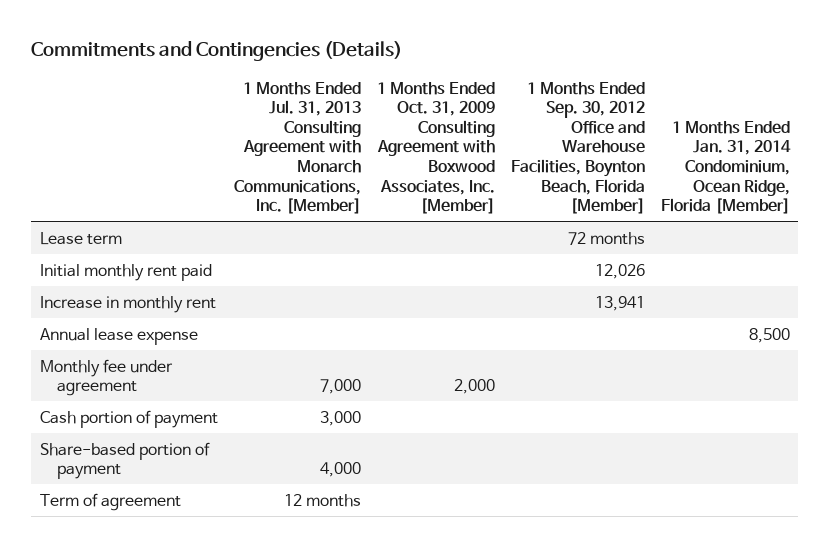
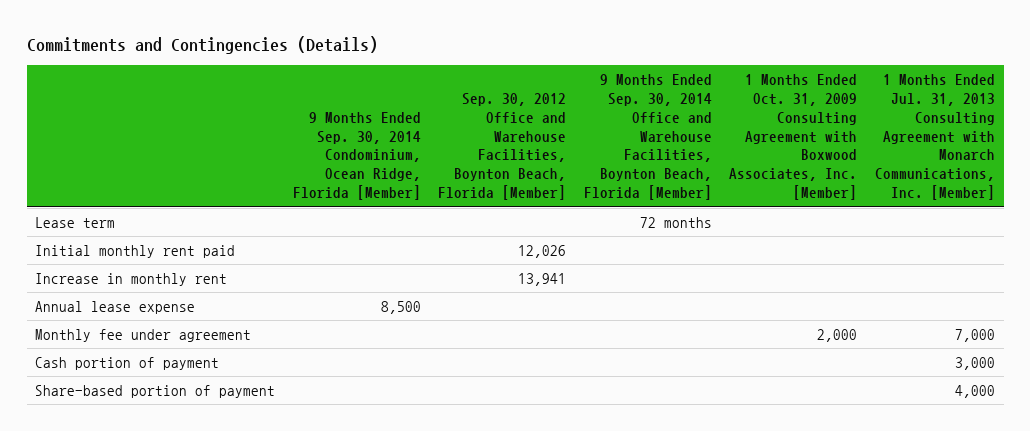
- | 1 Months Ended Jul. 31, 2013 Consulting Agreement with Monarch Communications, Inc. [Member] | 1 Months Ended Oct. 31, 2009 Consulting Agreement with Boxwood Associates, Inc. [Member] | 1 Months Ended Sep. 30, 2012 Office and Warehouse Facilities, Boynton Beach, Florida [Member] | 1 Months Ended Jan. 31, 2014 Condominium, Ocean Ridge, Florida [Member]
+ | 9 Months Ended Sep. 30, 2014 Condominium, Ocean Ridge, Florida [Member] | Sep. 30, 2012 Office and Warehouse Facilities, Boynton Beach, Florida [Member] | 9 Months Ended Sep. 30, 2014 Office and Warehouse Facilities, Boynton Beach, Florida [Member] | 1 Months Ended Oct. 31, 2009 Consulting Agreement with Boxwood Associates, Inc. [Member] | 1 Months Ended Jul. 31, 2013 Consulting Agreement with Monarch Communications, Inc. [Member]
- Term of agreement | 12 months | | |

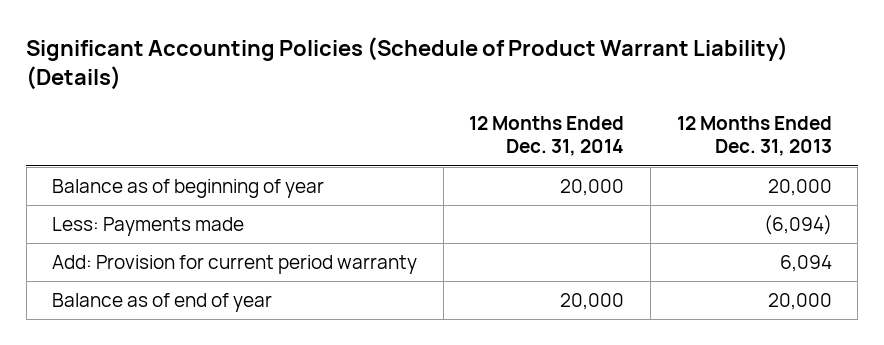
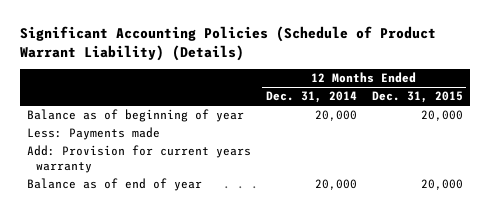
- | 12 Months Ended Dec. 31, 2014 | 12 Months Ended Dec. 31, 2013
+ | 12 Months Ended Dec. 31, 2014 | 12 Months Ended Dec. 31, 2015
- Add: Provision for current period warranty | | 6,094
+ Add: Provision for current years warranty

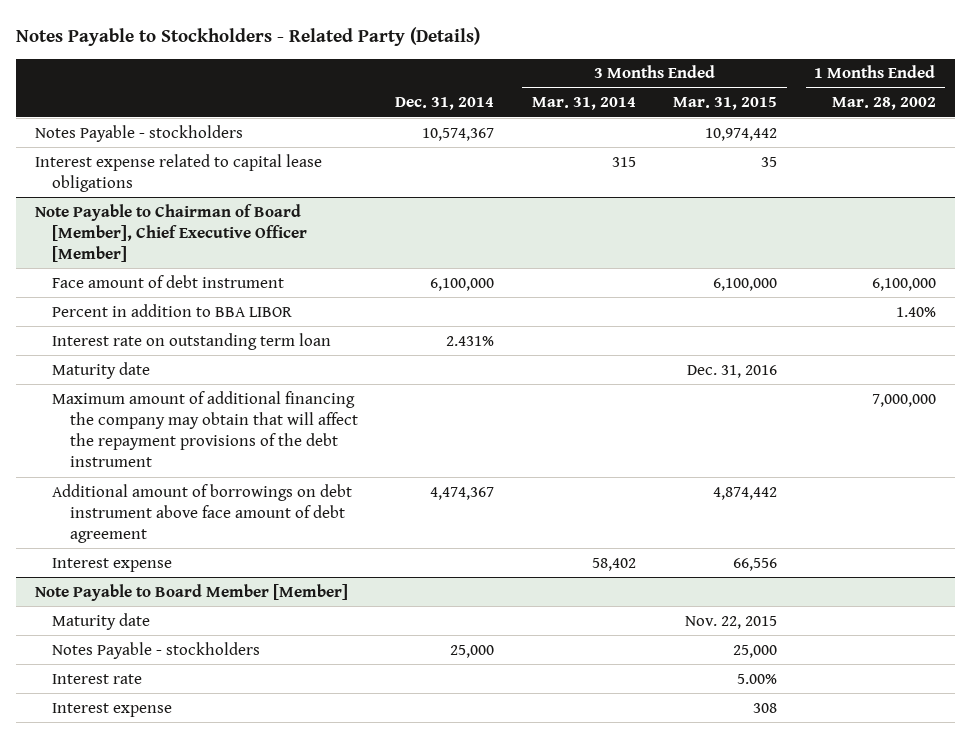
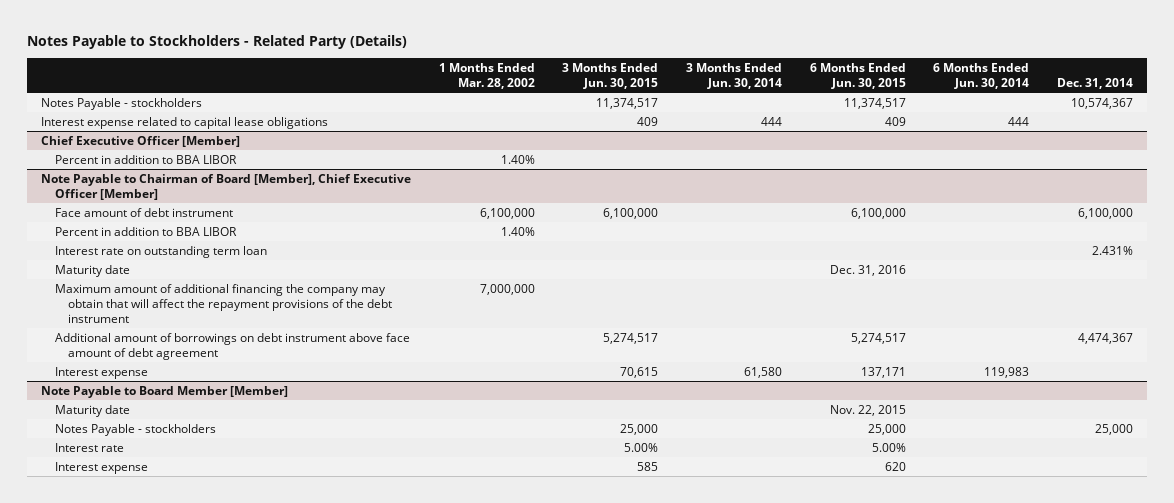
- | Dec. 31, 2014 | 3 Months Ended Mar. 31, 2014 | 3 Months Ended Mar. 31, 2015 | 1 Months Ended Mar. 28, 2002
+ | 1 Months Ended Mar. 28, 2002 | 3 Months Ended Jun. 30, 2015 | 3 Months Ended Jun. 30, 2014 | 6 Months Ended Jun. 30, 2015 | 6 Months Ended Jun. 30, 2014 | Dec. 31, 2014
+ Chief Executive Officer [Member]
+ Percent in addition to BBA LIBOR | 1.40% | | | | |

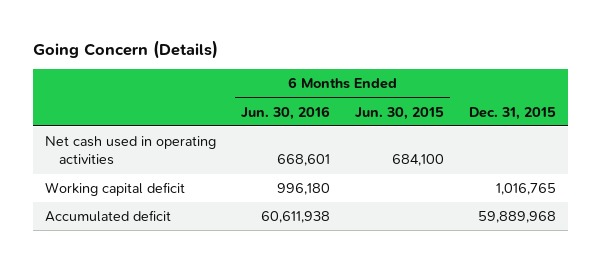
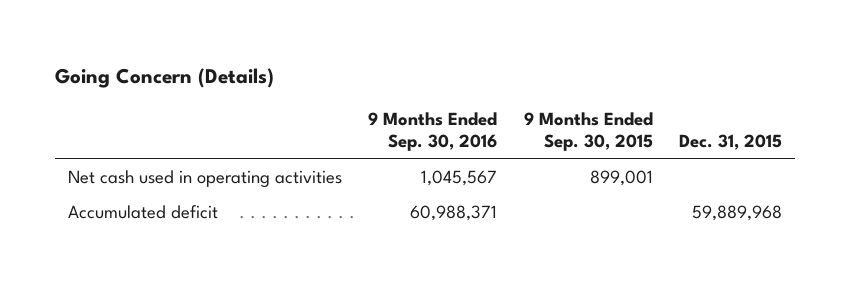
- | 6 Months Ended Jun. 30, 2016 | 6 Months Ended Jun. 30, 2015 | Dec. 31, 2015
+ | 9 Months Ended Sep. 30, 2016 | 9 Months Ended Sep. 30, 2015 | Dec. 31, 2015
- Working capital deficit | 996,180 | | 1,016,765

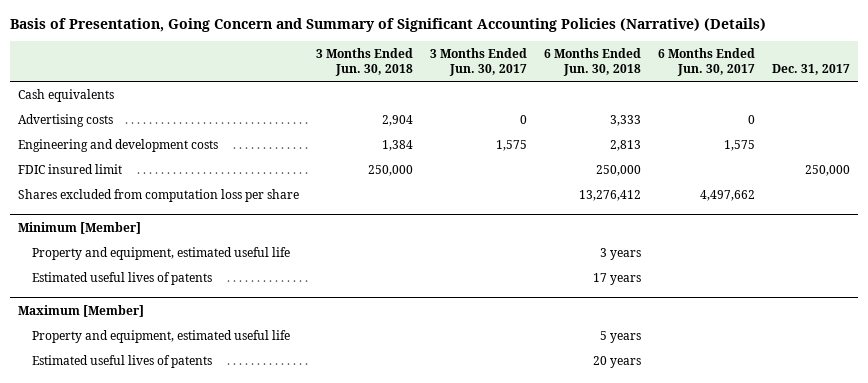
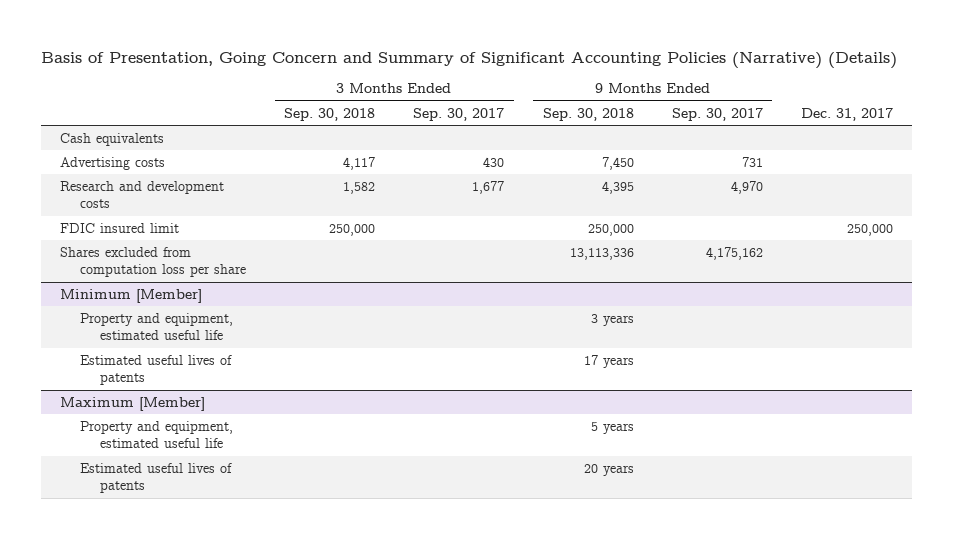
- | 3 Months Ended Jun. 30, 2018 | 3 Months Ended Jun. 30, 2017 | 6 Months Ended Jun. 30, 2018 | 6 Months Ended Jun. 30, 2017 | Dec. 31, 2017
+ | 3 Months Ended Sep. 30, 2018 | 3 Months Ended Sep. 30, 2017 | 9 Months Ended Sep. 30, 2018 | 9 Months Ended Sep. 30, 2017 | Dec. 31, 2017
- Engineering and development costs | 1,384 | 1,575 | 2,813 | 1,575 |
+ Research and development costs | 1,582 | 1,677 | 4,395 | 4,970 |

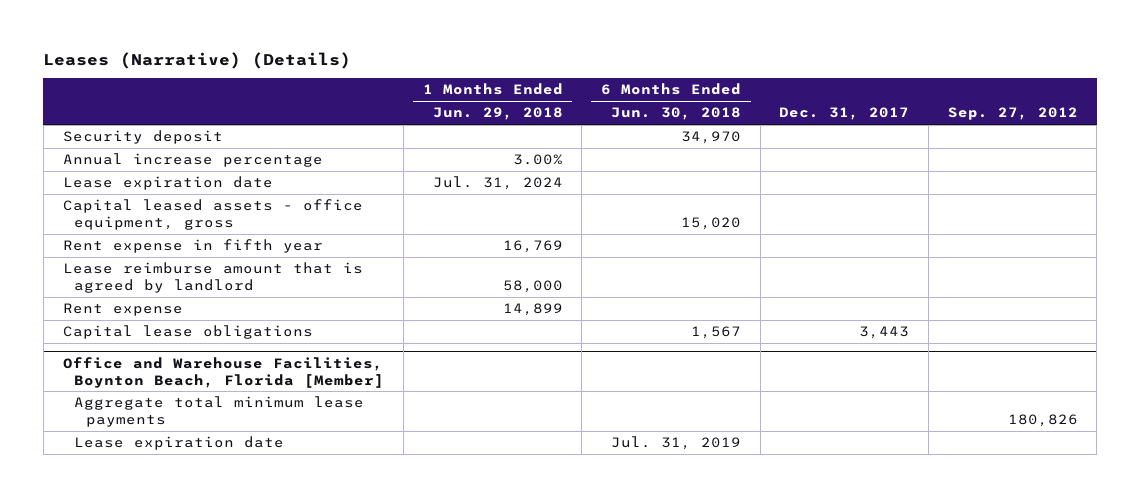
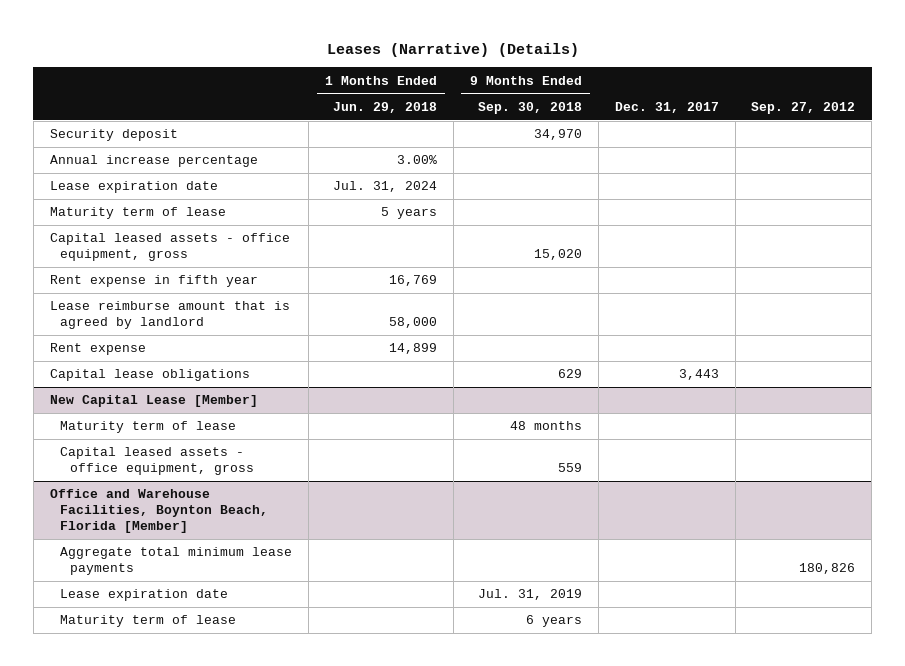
- | 1 Months Ended Jun. 29, 2018 | 6 Months Ended Jun. 30, 2018 | Dec. 31, 2017 | Sep. 27, 2012
+ | 1 Months Ended Jun. 29, 2018 | 9 Months Ended Sep. 30, 2018 | Dec. 31, 2017 | Sep. 27, 2012
+ Maturity term of lease | 5 years | | |
+ New Capital Lease [Member]
+ Maturity term of lease | | 48 months | |
+ Capital leased assets - office equipment, gross | | 559 | |
@ Office and Warehouse Facilities, Boynton Beach, Florida [Member]
+ Maturity term of lease | | 6 years | |

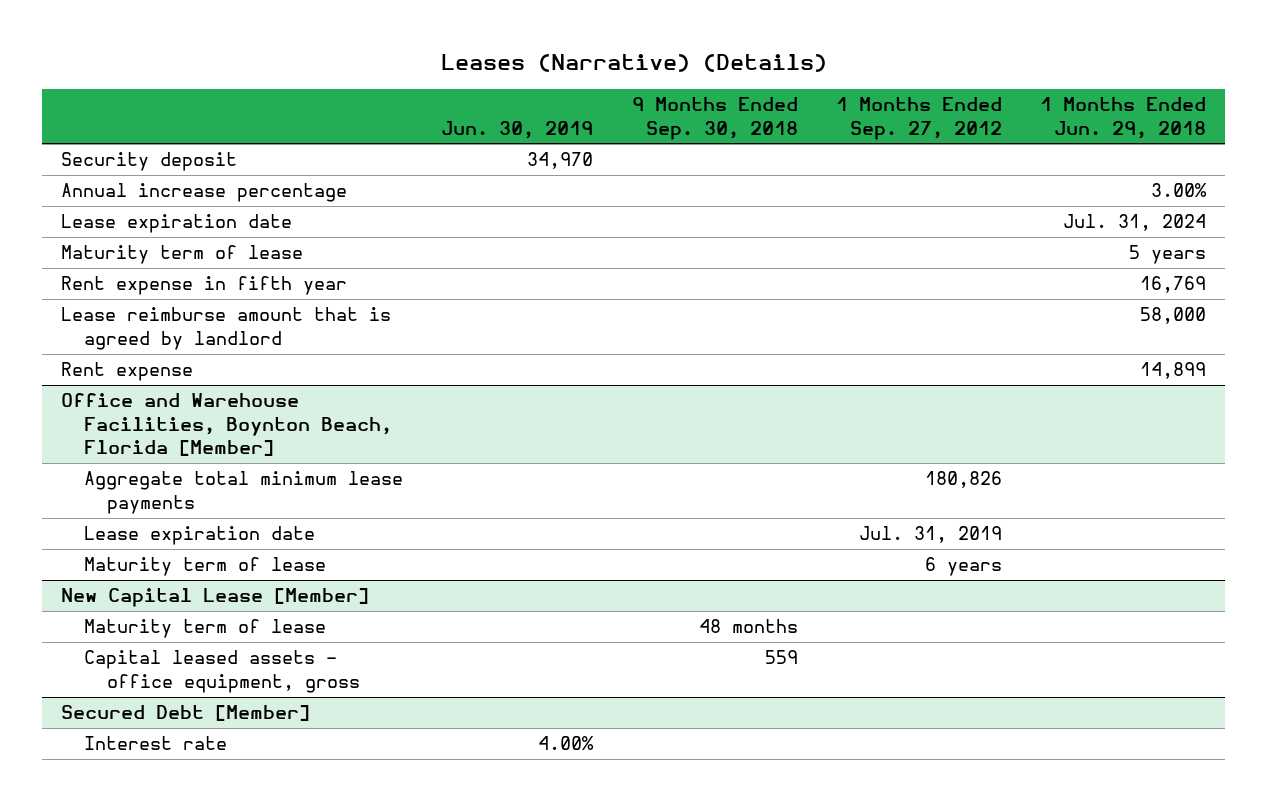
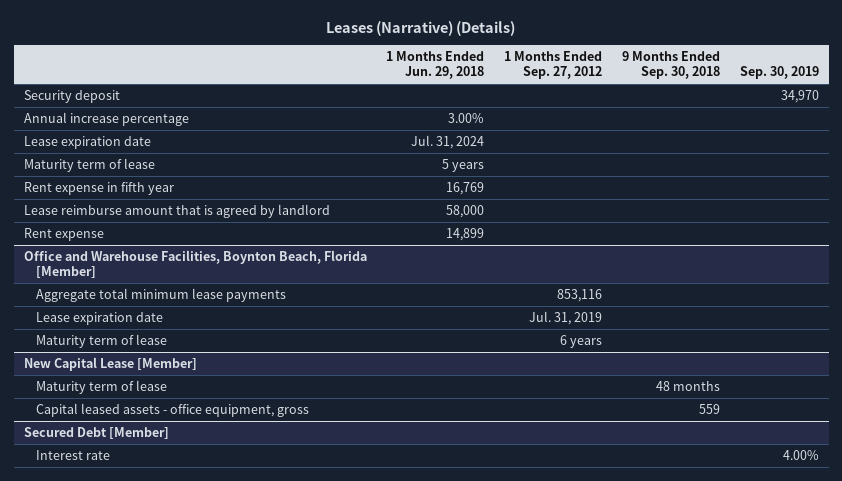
- | Jun. 30, 2019 | 9 Months Ended Sep. 30, 2018 | 1 Months Ended Sep. 27, 2012 | 1 Months Ended Jun. 29, 2018
+ | 1 Months Ended Jun. 29, 2018 | 1 Months Ended Sep. 27, 2012 | 9 Months Ended Sep. 30, 2018 | Sep. 30, 2019
@ Office and Warehouse Facilities, Boynton Beach, Florida [Member]
- Aggregate total minimum lease payments | | | 180,826 |
+ Aggregate total minimum lease payments | | 853,116 | |

